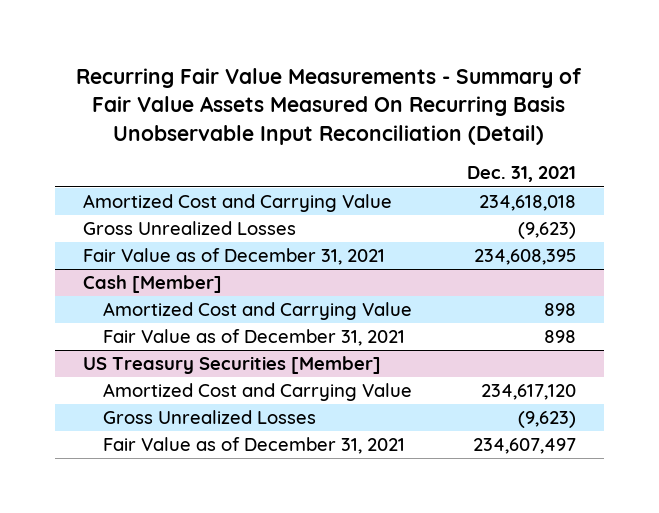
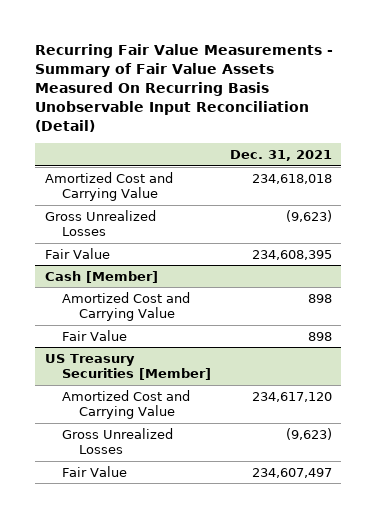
- Fair Value as of December 31, 2021 | 234,608,395
+ Fair Value | 234,608,395
@ Cash [Member]
- Fair Value as of December 31, 2021 | 898
+ Fair Value | 898
@ US Treasury Securities [Member]
- Fair Value as of December 31, 2021 | 234,607,497
+ Fair Value | 234,607,497

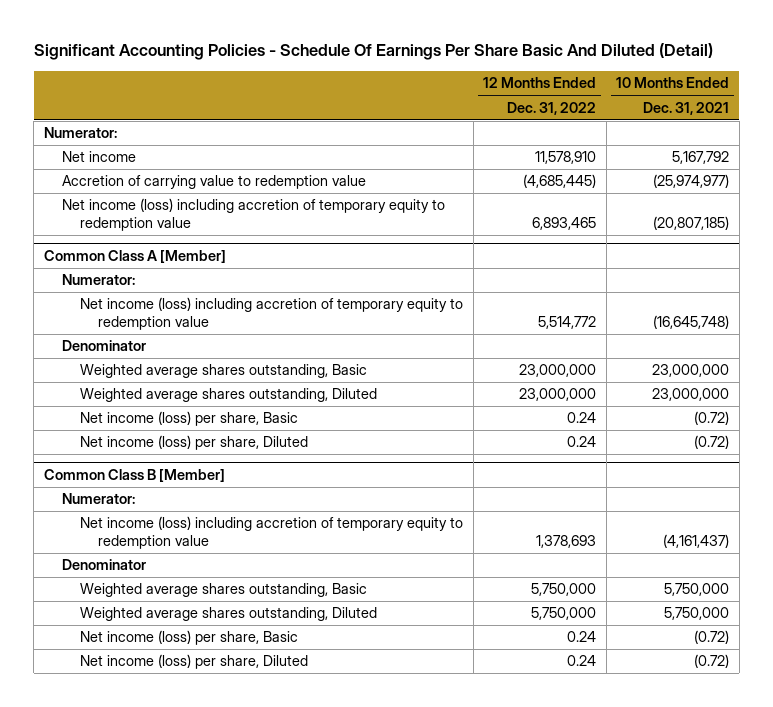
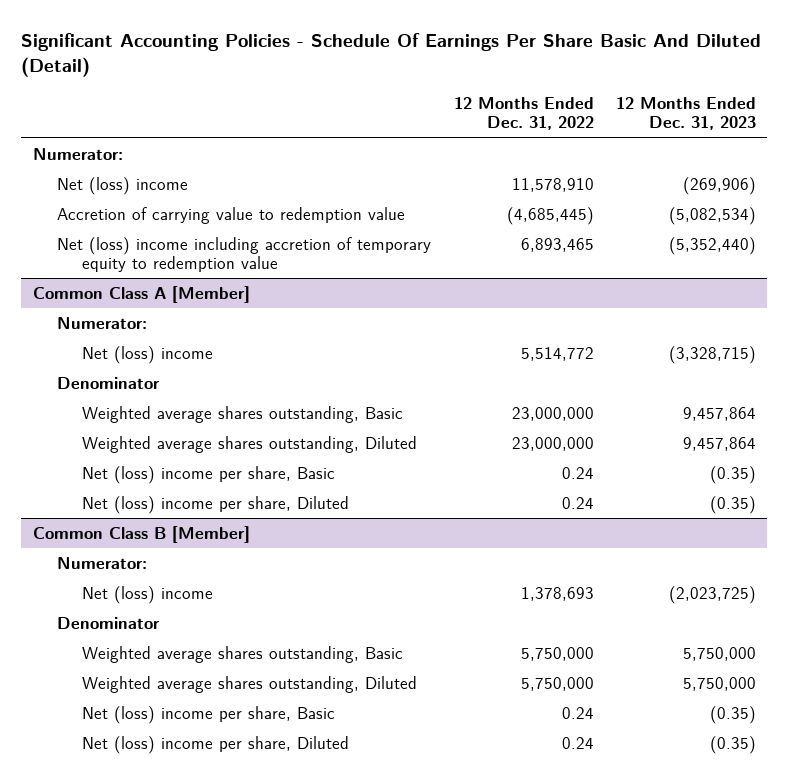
- | 12 Months Ended Dec. 31, 2022 | 10 Months Ended Dec. 31, 2021
+ | 12 Months Ended Dec. 31, 2022 | 12 Months Ended Dec. 31, 2023
- Net income | 11,578,910 | 5,167,792
+ Net (loss) income | 11,578,910 | (269,906)
- Net income (loss) including accretion of temporary equity to redemption value | 6,893,465 | (20,807,185)
+ Net (loss) income including accretion of temporary equity to redemption value | 6,893,465 | (5,352,440)
@ Common Class A [Member]
- Net income (loss) including accretion of temporary equity to redemption value | 5,514,772 | (16,645,748)
+ Net (loss) income | 5,514,772 | (3,328,715)
- Net income (loss) per share, Basic | 0.24 | (0.72)
- Net income (loss) per share, Diluted | 0.24 | (0.72)
+ Net (loss) income per share, Basic | 0.24 | (0.35)
+ Net (loss) income per share, Diluted | 0.24 | (0.35)
@ Common Class B [Member]
- Net income (loss) including accretion of temporary equity to redemption value | 1,378,693 | (4,161,437)
+ Net (loss) income | 1,378,693 | (2,023,725)
- Net income (loss) per share, Basic | 0.24 | (0.72)
- Net income (loss) per share, Diluted | 0.24 | (0.72)
+ Net (loss) income per share, Basic | 0.24 | (0.35)
+ Net (loss) income per share, Diluted | 0.24 | (0.35)

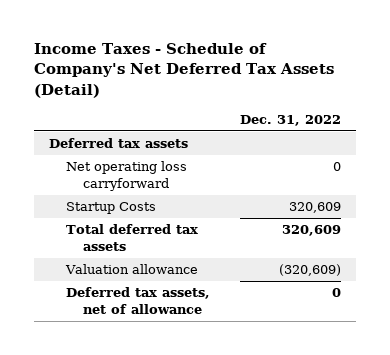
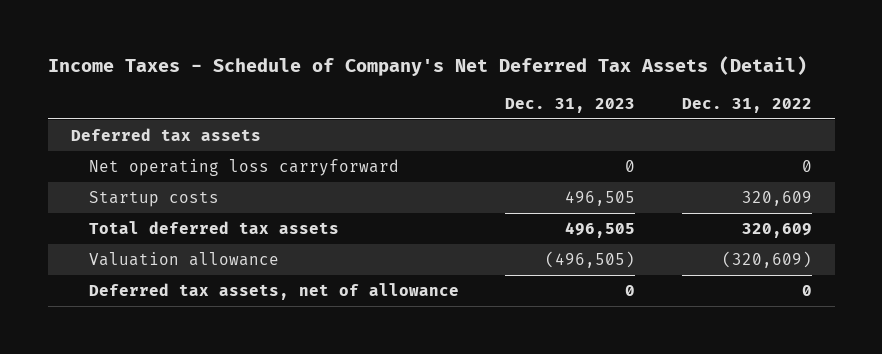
- | Dec. 31, 2022
+ | Dec. 31, 2023 | Dec. 31, 2022
- Startup Costs | 320,609
+ Startup costs | 496,505 | 320,609

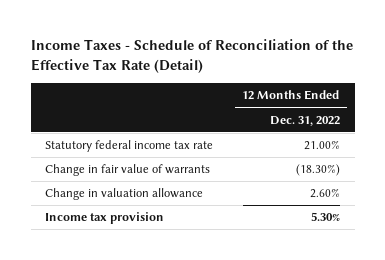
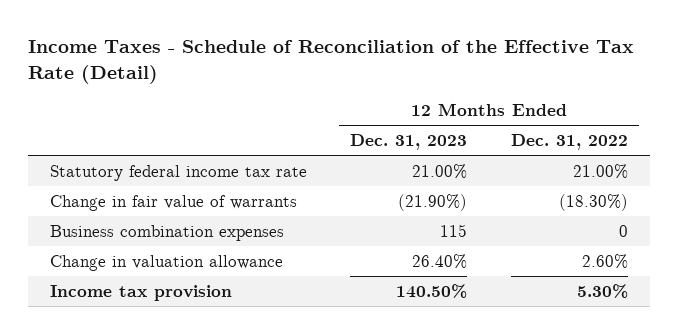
- | 12 Months Ended Dec. 31, 2022
+ | 12 Months Ended Dec. 31, 2023 | 12 Months Ended Dec. 31, 2022
+ Business combination expenses | 115 | 0

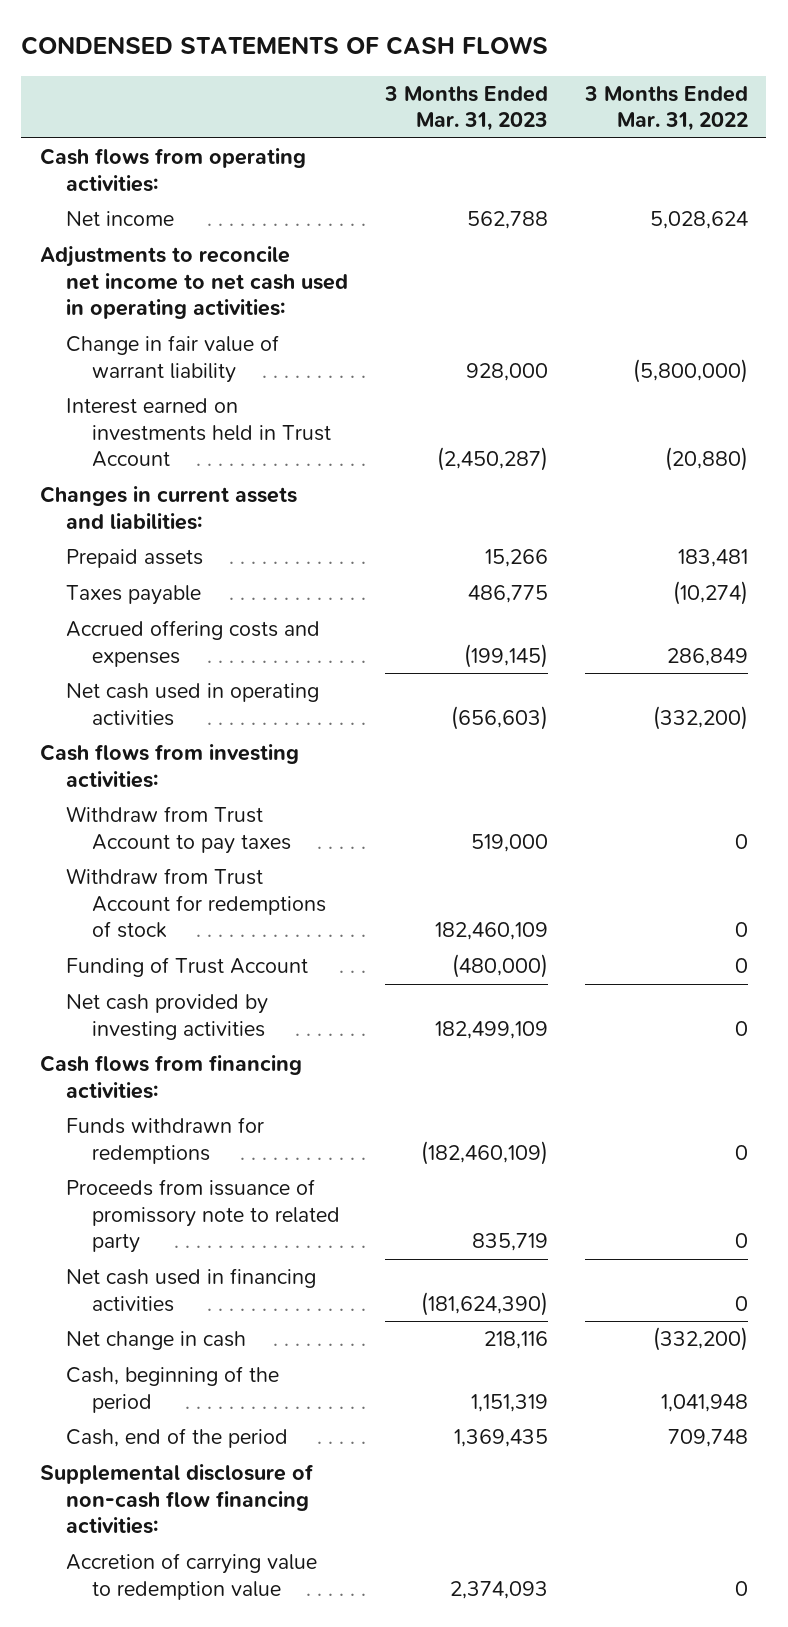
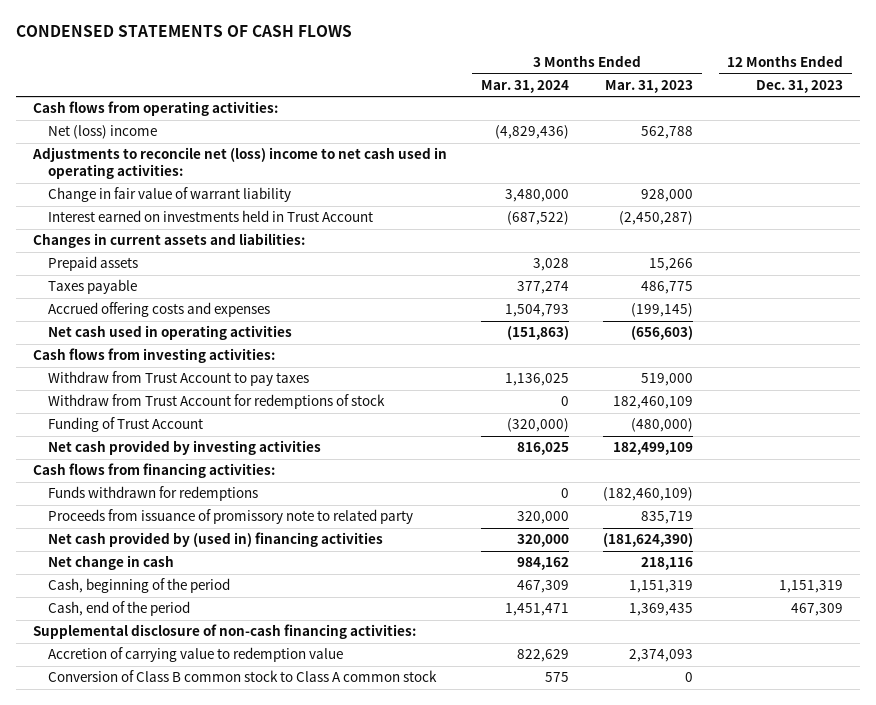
- | 3 Months Ended Mar. 31, 2023 | 3 Months Ended Mar. 31, 2022
+ | 3 Months Ended Mar. 31, 2024 | 3 Months Ended Mar. 31, 2023 | 12 Months Ended Dec. 31, 2023
- Net income | 562,788 | 5,028,624
- Adjustments to reconcile net income to net cash used in operating activities:
+ Net (loss) income | (4,829,436) | 562,788 |
+ Adjustments to reconcile net (loss) income to net cash used in operating activities:
- Net cash used in financing activities | (181,624,390) | 0
+ Net cash provided by (used in) financing activities | 320,000 | (181,624,390) |
- Supplemental disclosure of non-cash flow financing activities:
+ Supplemental disclosure of non-cash financing activities:
+ Conversion of Class B common stock to Class A common stock | 575 | 0 |

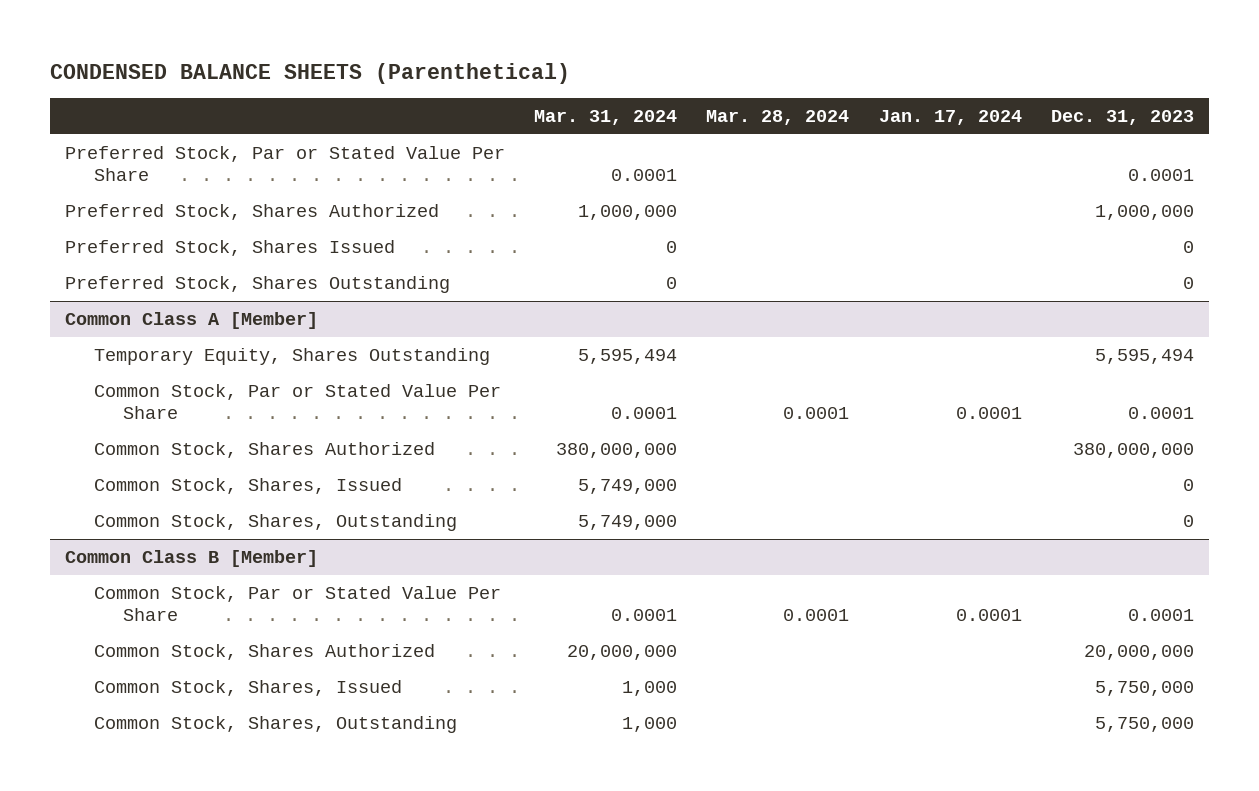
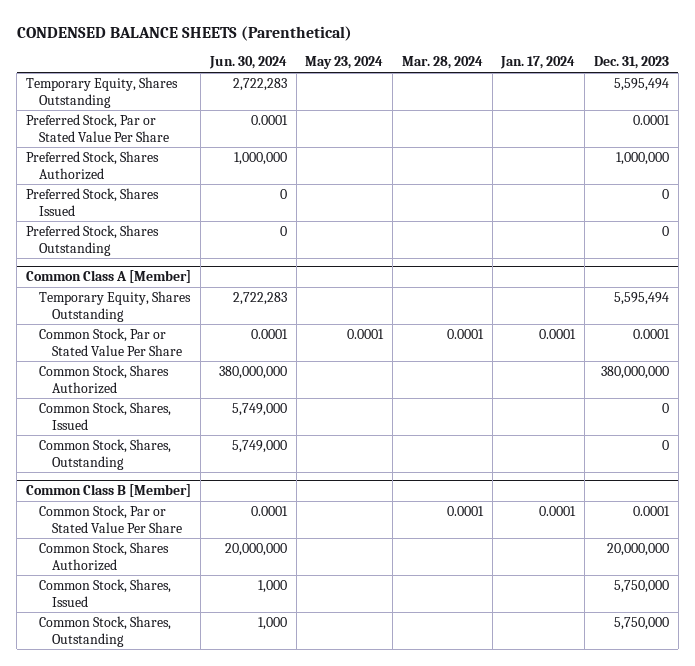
- | Mar. 31, 2024 | Mar. 28, 2024 | Jan. 17, 2024 | Dec. 31, 2023
+ | Jun. 30, 2024 | May 23, 2024 | Mar. 28, 2024 | Jan. 17, 2024 | Dec. 31, 2023
+ Temporary Equity, Shares Outstanding | 2,722,283 | | | | 5,595,494

